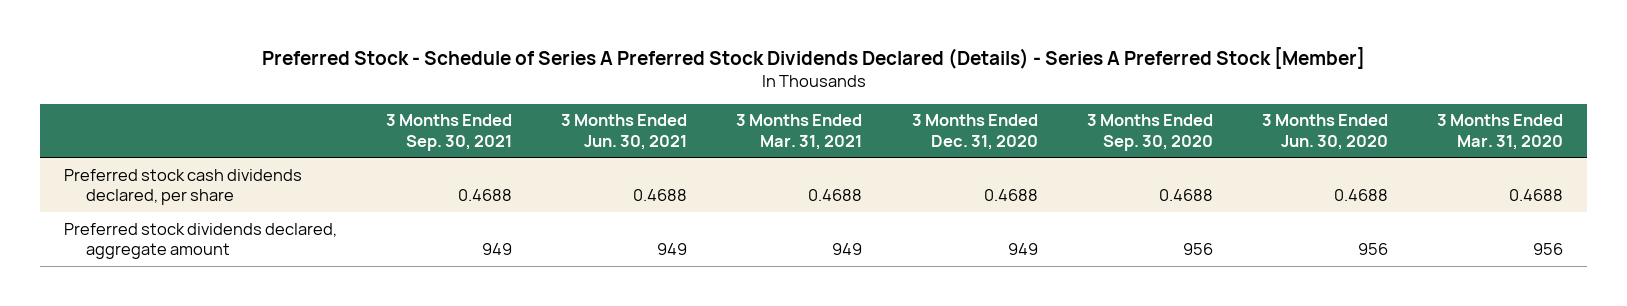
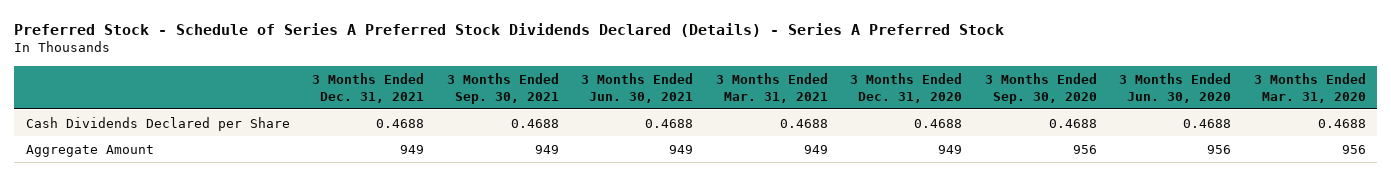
- Preferred Stock - Schedule of Series A Preferred Stock Dividends Declared (Details) - Series A Preferred Stock [Member]
+ Preferred Stock - Schedule of Series A Preferred Stock Dividends Declared (Details) - Series A Preferred Stock
- | 3 Months Ended Sep. 30, 2021 | 3 Months Ended Jun. 30, 2021 | 3 Months Ended Mar. 31, 2021 | 3 Months Ended Dec. 31, 2020 | 3 Months Ended Sep. 30, 2020 | 3 Months Ended Jun. 30, 2020 | 3 Months Ended Mar. 31, 2020
+ | 3 Months Ended Dec. 31, 2021 | 3 Months Ended Sep. 30, 2021 | 3 Months Ended Jun. 30, 2021 | 3 Months Ended Mar. 31, 2021 | 3 Months Ended Dec. 31, 2020 | 3 Months Ended Sep. 30, 2020 | 3 Months Ended Jun. 30, 2020 | 3 Months Ended Mar. 31, 2020
- Preferred stock cash dividends declared, per share | 0.4688 | 0.4688 | 0.4688 | 0.4688 | 0.4688 | 0.4688 | 0.4688
- Preferred stock dividends declared, aggregate amount | 949 | 949 | 949 | 949 | 956 | 956 | 956
+ Cash Dividends Declared per Share | 0.4688 | 0.4688 | 0.4688 | 0.4688 | 0.4688 | 0.4688 | 0.4688 | 0.4688
+ Aggregate Amount | 949 | 949 | 949 | 949 | 949 | 956 | 956 | 956

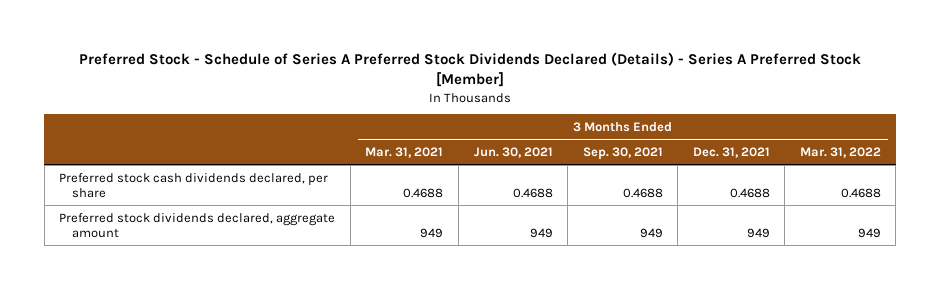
- Preferred Stock - Schedule of Series A Preferred Stock Dividends Declared (Details) - Series A Preferred Stock
+ Preferred Stock - Schedule of Series A Preferred Stock Dividends Declared (Details) - Series A Preferred Stock [Member]
- | 3 Months Ended Dec. 31, 2021 | 3 Months Ended Sep. 30, 2021 | 3 Months Ended Jun. 30, 2021 | 3 Months Ended Mar. 31, 2021 | 3 Months Ended Dec. 31, 2020 | 3 Months Ended Sep. 30, 2020 | 3 Months Ended Jun. 30, 2020 | 3 Months Ended Mar. 31, 2020
+ | 3 Months Ended Mar. 31, 2021 | 3 Months Ended Jun. 30, 2021 | 3 Months Ended Sep. 30, 2021 | 3 Months Ended Dec. 31, 2021 | 3 Months Ended Mar. 31, 2022
- Cash Dividends Declared per Share | 0.4688 | 0.4688 | 0.4688 | 0.4688 | 0.4688 | 0.4688 | 0.4688 | 0.4688
- Aggregate Amount | 949 | 949 | 949 | 949 | 949 | 956 | 956 | 956
+ Preferred stock cash dividends declared, per share | 0.4688 | 0.4688 | 0.4688 | 0.4688 | 0.4688
+ Preferred stock dividends declared, aggregate amount | 949 | 949 | 949 | 949 | 949

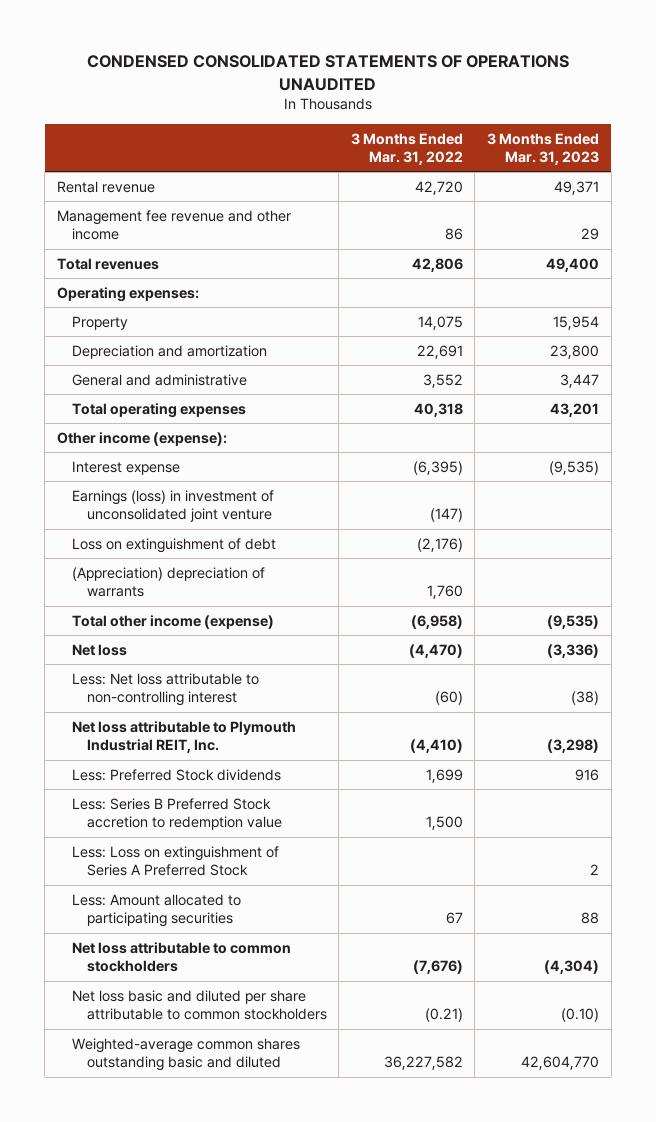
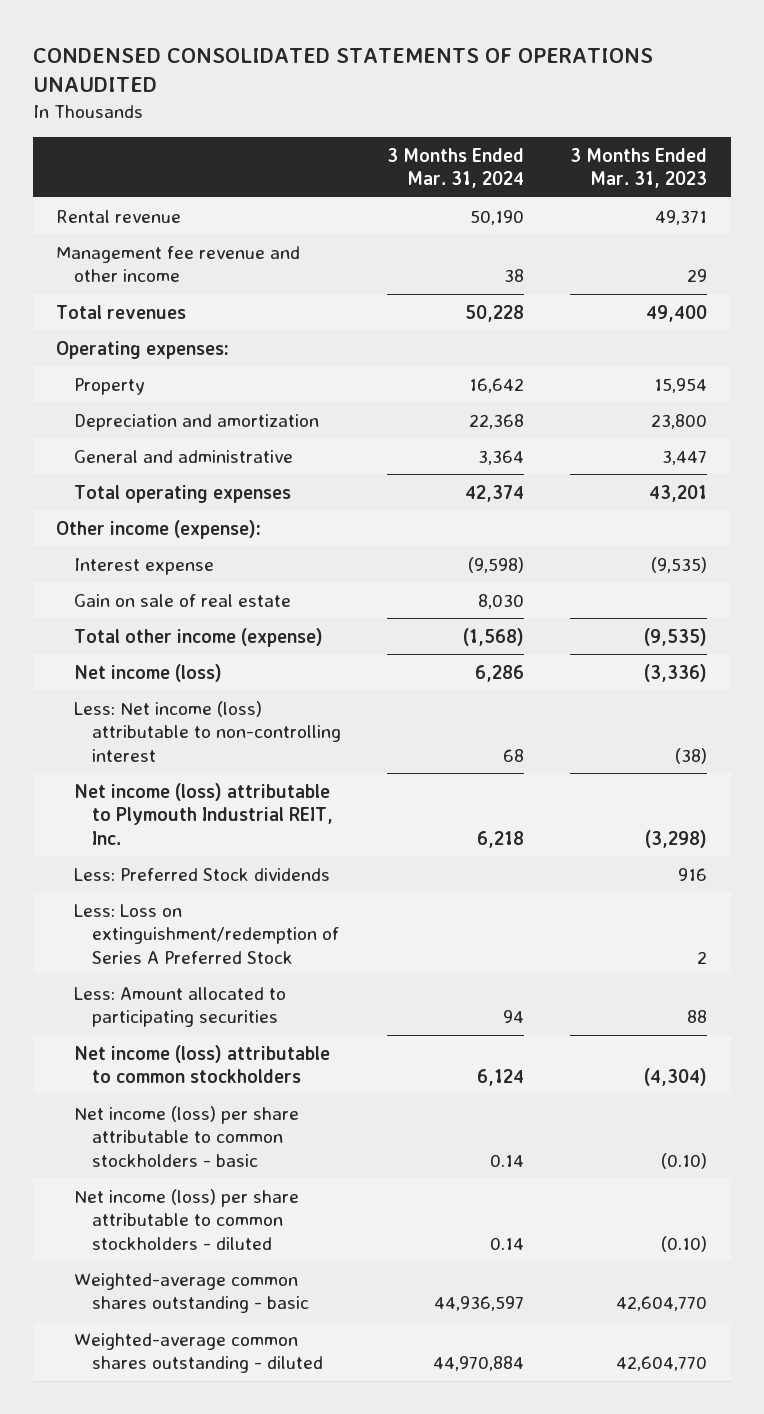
- | 3 Months Ended Mar. 31, 2022 | 3 Months Ended Mar. 31, 2023
+ | 3 Months Ended Mar. 31, 2024 | 3 Months Ended Mar. 31, 2023
- Earnings (loss) in investment of unconsolidated joint venture | (147) |
- Loss on extinguishment of debt | (2,176) |
- (Appreciation) depreciation of warrants | 1,760 |
+ Gain on sale of real estate | 8,030 |
- Net loss | (4,470) | (3,336)
- Less: Net loss attributable to non-controlling interest | (60) | (38)
- Net loss attributable to Plymouth Industrial REIT, Inc. | (4,410) | (3,298)
+ Net income (loss) | 6,286 | (3,336)
+ Less: Net income (loss) attributable to non-controlling interest | 68 | (38)
+ Net income (loss) attributable to Plymouth Industrial REIT, Inc. | 6,218 | (3,298)
- Less: Series B Preferred Stock accretion to redemption value | 1,500 |
- Less: Loss on extinguishment of Series A Preferred Stock | | 2
+ Less: Loss on extinguishment/redemption of Series A Preferred Stock | | 2
- Net loss attributable to common stockholders | (7,676) | (4,304)
- Net loss basic and diluted per share attributable to common stockholders | (0.21) | (0.10)
- Weighted-average common shares outstanding basic and diluted | 36,227,582 | 42,604,770
+ Net income (loss) attributable to common stockholders | 6,124 | (4,304)
+ Net income (loss) per share attributable to common stockholders - basic | 0.14 | (0.10)
+ Net income (loss) per share attributable to common stockholders - diluted | 0.14 | (0.10)
+ Weighted-average common shares outstanding - basic | 44,936,597 | 42,604,770
+ Weighted-average common shares outstanding - diluted | 44,970,884 | 42,604,770

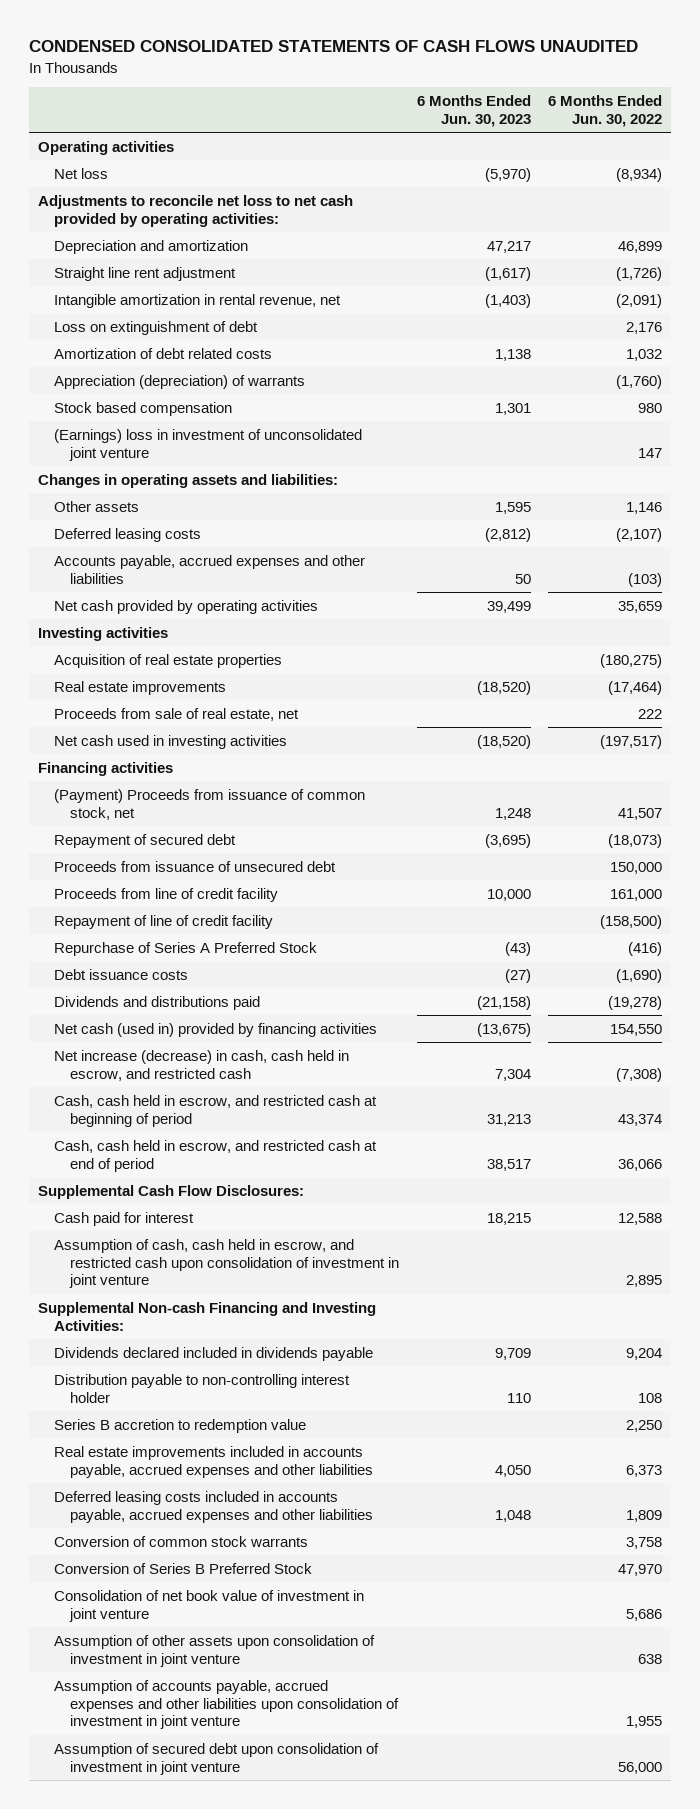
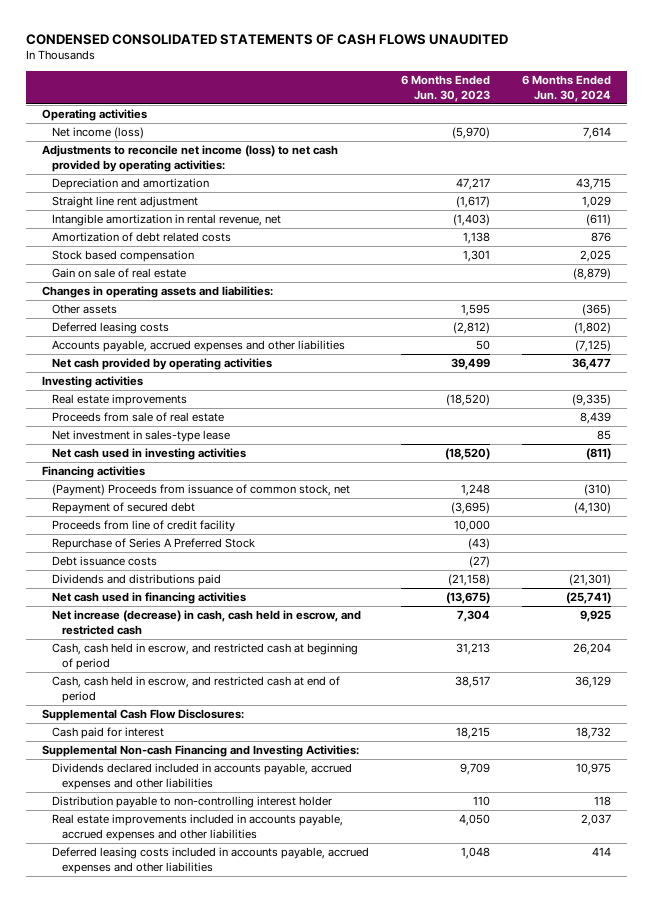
- | 6 Months Ended Jun. 30, 2023 | 6 Months Ended Jun. 30, 2022
+ | 6 Months Ended Jun. 30, 2023 | 6 Months Ended Jun. 30, 2024
- Net loss | (5,970) | (8,934)
- Adjustments to reconcile net loss to net cash provided by operating activities:
+ Net income (loss) | (5,970) | 7,614
+ Adjustments to reconcile net income (loss) to net cash provided by operating activities:
- Loss on extinguishment of debt | | 2,176
- Appreciation (depreciation) of warrants | | (1,760)
- (Earnings) loss in investment of unconsolidated joint venture | | 147
+ Gain on sale of real estate | | (8,879)
- Acquisition of real estate properties | | (180,275)
- Proceeds from sale of real estate, net | | 222
+ Proceeds from sale of real estate | | 8,439
+ Net investment in sales-type lease | | 85
- Proceeds from issuance of unsecured debt | | 150,000
- Repayment of line of credit facility | | (158,500)
- Net cash (used in) provided by financing activities | (13,675) | 154,550
+ Net cash used in financing activities | (13,675) | (25,741)
- Assumption of cash, cash held in escrow, and restricted cash upon consolidation of investment in joint venture | | 2,895
- Dividends declared included in dividends payable | 9,709 | 9,204
+ Dividends declared included in accounts payable, accrued expenses and other liabilities | 9,709 | 10,975
- Series B accretion to redemption value | | 2,250
- Conversion of common stock warrants | | 3,758
- Conversion of Series B Preferred Stock | | 47,970
- Consolidation of net book value of investment in joint venture | | 5,686
- Assumption of other assets upon consolidation of investment in joint venture | | 638
- Assumption of accounts payable, accrued expenses and other liabilities upon consolidation of investment in joint venture | | 1,955
- Assumption of secured debt upon consolidation of investment in joint venture | | 56,000

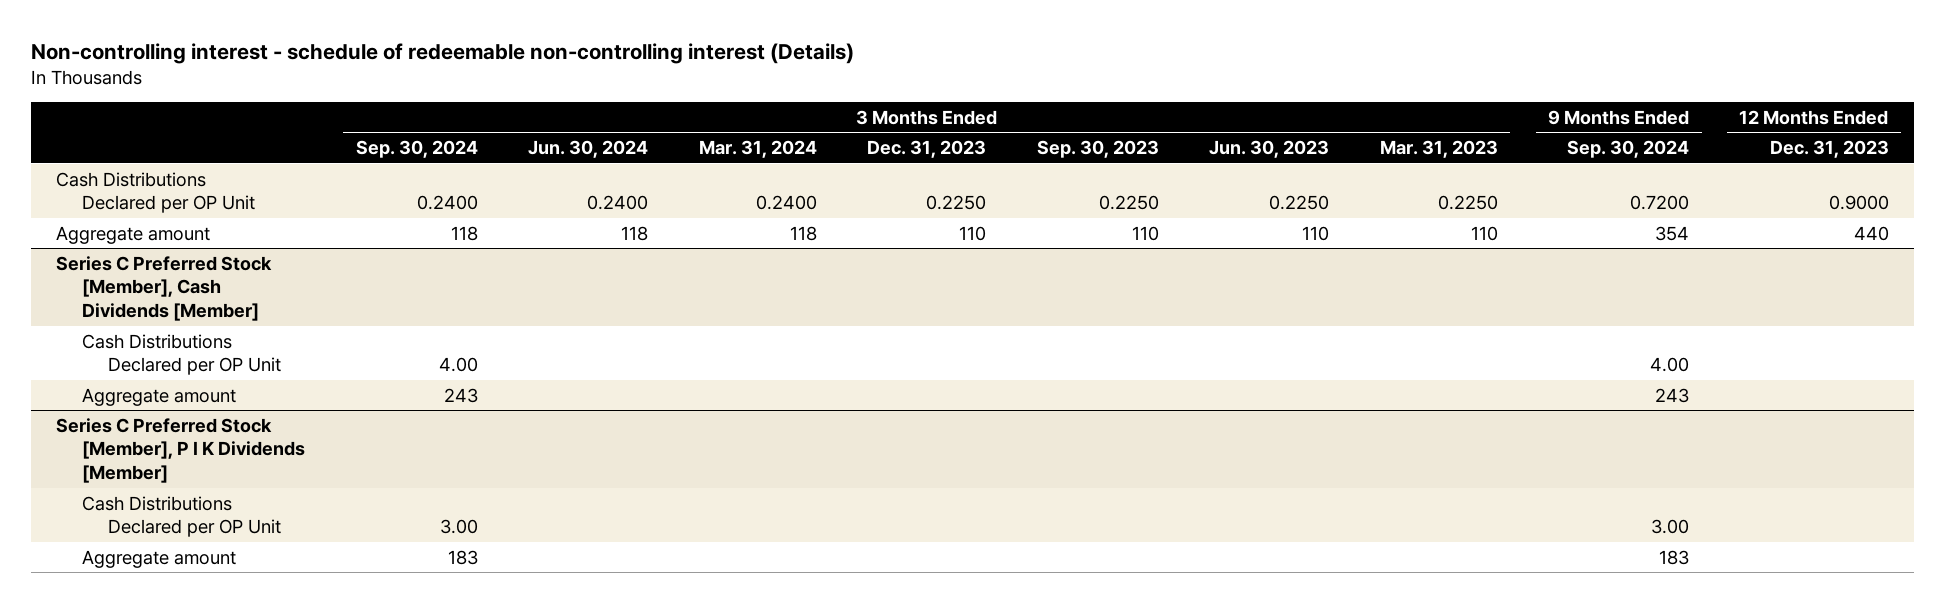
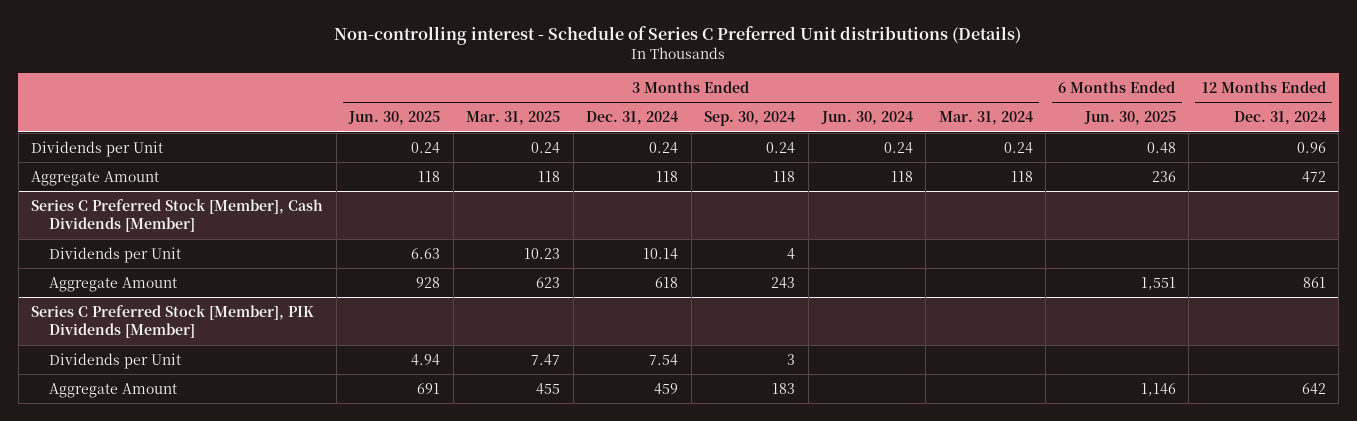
- Non-controlling interest - schedule of redeemable non-controlling interest (Details)
+ Non-controlling interest - Schedule of Series C Preferred Unit distributions (Details)
- | 3 Months Ended Sep. 30, 2024 | 3 Months Ended Jun. 30, 2024 | 3 Months Ended Mar. 31, 2024 | 3 Months Ended Dec. 31, 2023 | 3 Months Ended Sep. 30, 2023 | 3 Months Ended Jun. 30, 2023 | 3 Months Ended Mar. 31, 2023 | 9 Months Ended Sep. 30, 2024 | 12 Months Ended Dec. 31, 2023
+ | 3 Months Ended Jun. 30, 2025 | 3 Months Ended Mar. 31, 2025 | 3 Months Ended Dec. 31, 2024 | 3 Months Ended Sep. 30, 2024 | 3 Months Ended Jun. 30, 2024 | 3 Months Ended Mar. 31, 2024 | 6 Months Ended Jun. 30, 2025 | 12 Months Ended Dec. 31, 2024
- Cash Distributions Declared per OP Unit | 0.2400 | 0.2400 | 0.2400 | 0.2250 | 0.2250 | 0.2250 | 0.2250 | 0.7200 | 0.9000
- Aggregate amount | 118 | 118 | 118 | 110 | 110 | 110 | 110 | 354 | 440
+ Dividends per Unit | 0.24 | 0.24 | 0.24 | 0.24 | 0.24 | 0.24 | 0.48 | 0.96
+ Aggregate Amount | 118 | 118 | 118 | 118 | 118 | 118 | 236 | 472
@ Series C Preferred Stock [Member], Cash Dividends [Member]
- Cash Distributions Declared per OP Unit | 4.00 | | | | | | | 4.00 |
- Aggregate amount | 243 | | | | | | | 243 |
- Series C Preferred Stock [Member], P I K Dividends [Member]
- Cash Distributions Declared per OP Unit | 3.00 | | | | | | | 3.00 |
- Aggregate amount | 183 | | | | | | | 183 |
@ Series C Preferred Stock [Member], Cash Dividends [Member]
+ Dividends per Unit | 6.63 | 10.23 | 10.14 | 4 | | | |
+ Aggregate Amount | 928 | 623 | 618 | 243 | | | 1,551 | 861
+ Series C Preferred Stock [Member], PIK Dividends [Member]
+ Dividends per Unit | 4.94 | 7.47 | 7.54 | 3 | | | |
+ Aggregate Amount | 691 | 455 | 459 | 183 | | | 1,146 | 642

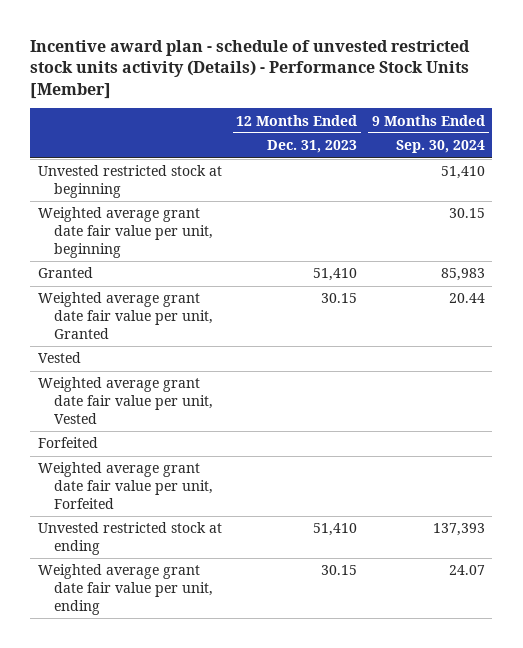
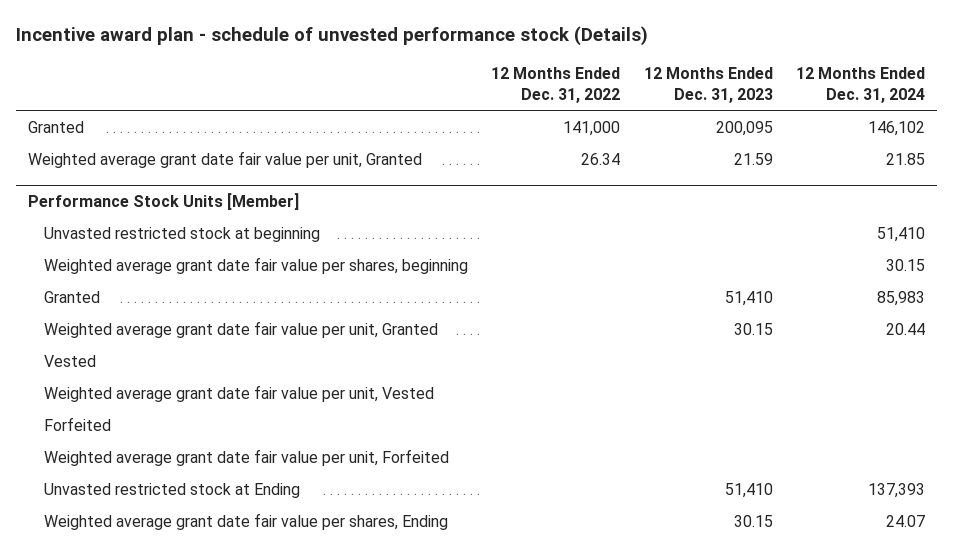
- Incentive award plan - schedule of unvested restricted stock units activity (Details) - Performance Stock Units [Member]
+ Incentive award plan - schedule of unvested performance stock (Details)
- | 12 Months Ended Dec. 31, 2023 | 9 Months Ended Sep. 30, 2024
+ | 12 Months Ended Dec. 31, 2022 | 12 Months Ended Dec. 31, 2023 | 12 Months Ended Dec. 31, 2024
- Unvested restricted stock at beginning | | 51,410
- Weighted average grant date fair value per unit, beginning | | 30.15
+ Granted | 141,000 | 200,095 | 146,102
+ Weighted average grant date fair value per unit, Granted | 26.34 | 21.59 | 21.85
+ Performance Stock Units [Member]
+ Unvasted restricted stock at beginning | | | 51,410
+ Weighted average grant date fair value per shares, beginning | | | 30.15
- Unvested restricted stock at ending | 51,410 | 137,393
- Weighted average grant date fair value per unit, ending | 30.15 | 24.07
+ Unvasted restricted stock at Ending | | 51,410 | 137,393
+ Weighted average grant date fair value per shares, Ending | | 30.15 | 24.07

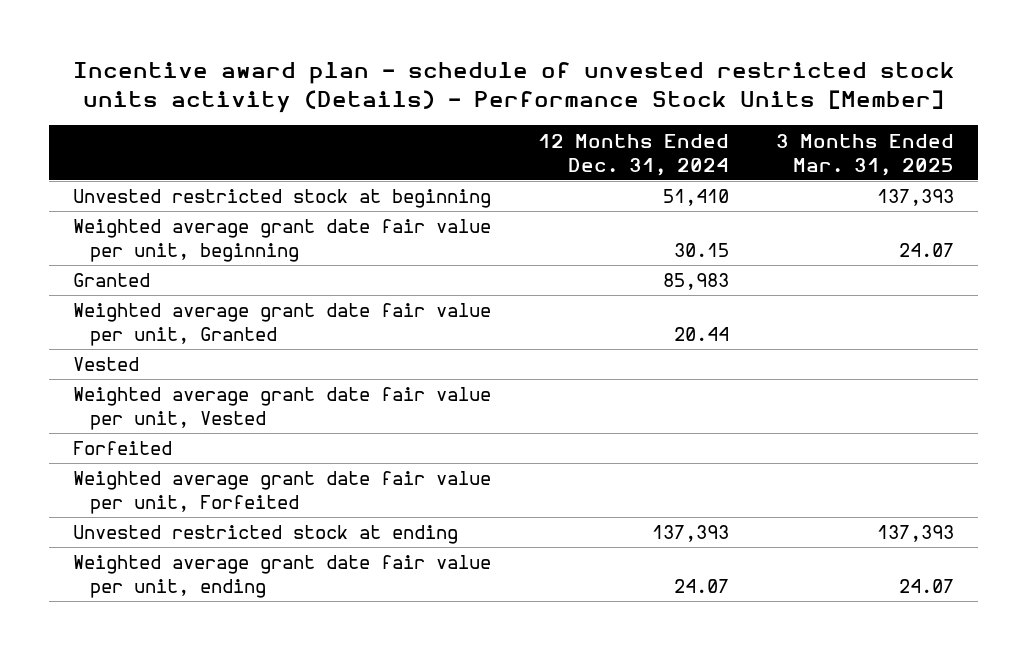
- Incentive award plan - schedule of unvested performance stock (Details)
+ Incentive award plan - schedule of unvested restricted stock units activity (Details) - Performance Stock Units [Member]
- | 12 Months Ended Dec. 31, 2022 | 12 Months Ended Dec. 31, 2023 | 12 Months Ended Dec. 31, 2024
+ | 12 Months Ended Dec. 31, 2024 | 3 Months Ended Mar. 31, 2025
- Granted | 141,000 | 200,095 | 146,102
- Weighted average grant date fair value per unit, Granted | 26.34 | 21.59 | 21.85
- Performance Stock Units [Member]
- Unvasted restricted stock at beginning | | | 51,410
- Weighted average grant date fair value per shares, beginning | | | 30.15
+ Unvested restricted stock at beginning | 51,410 | 137,393
+ Weighted average grant date fair value per unit, beginning | 30.15 | 24.07
- Unvasted restricted stock at Ending | | 51,410 | 137,393
- Weighted average grant date fair value per shares, Ending | | 30.15 | 24.07
+ Unvested restricted stock at ending | 137,393 | 137,393
+ Weighted average grant date fair value per unit, ending | 24.07 | 24.07

